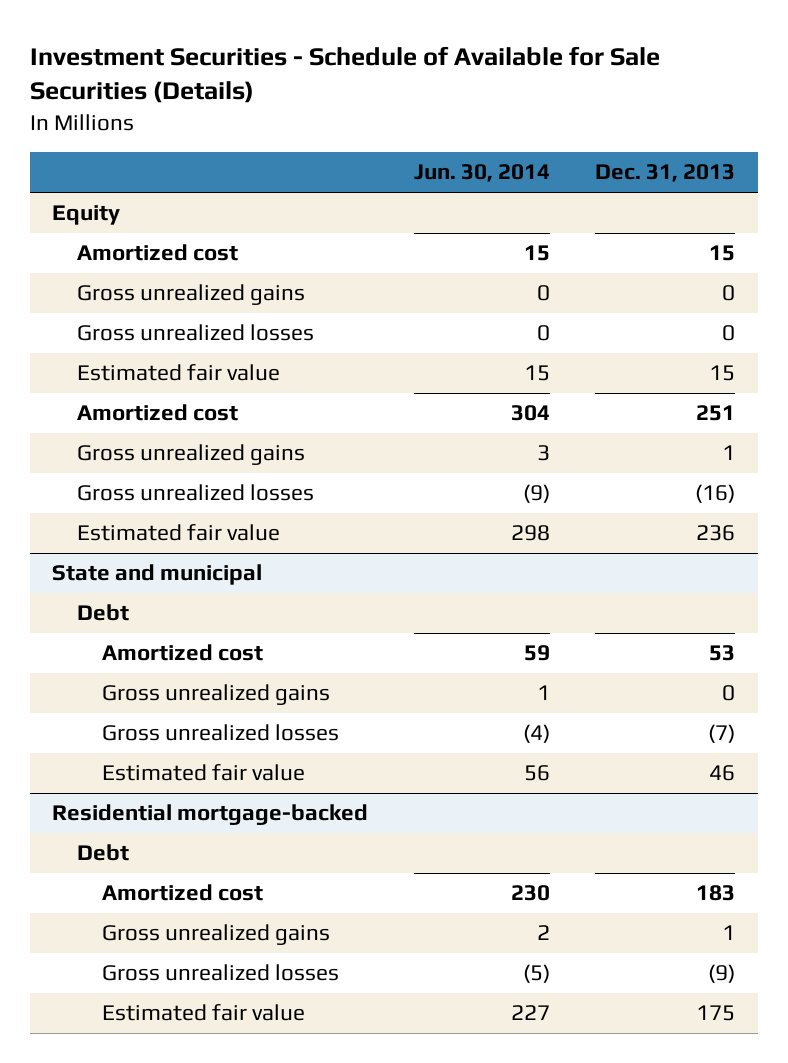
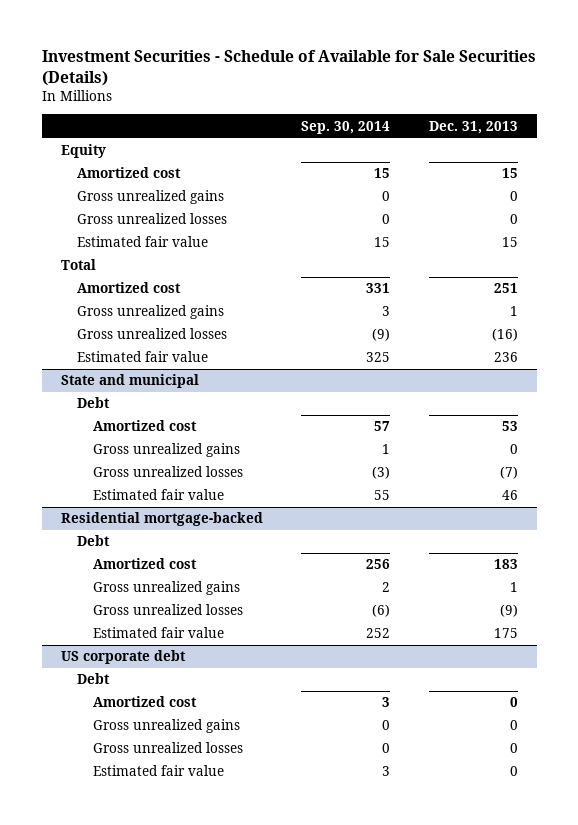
- | Jun. 30, 2014 | Dec. 31, 2013
+ | Sep. 30, 2014 | Dec. 31, 2013
+ Total
+ US corporate debt
+ Debt
+ Amortized cost | 3 | 0
+ Gross unrealized gains | 0 | 0
+ Gross unrealized losses | 0 | 0
+ Estimated fair value | 3 | 0

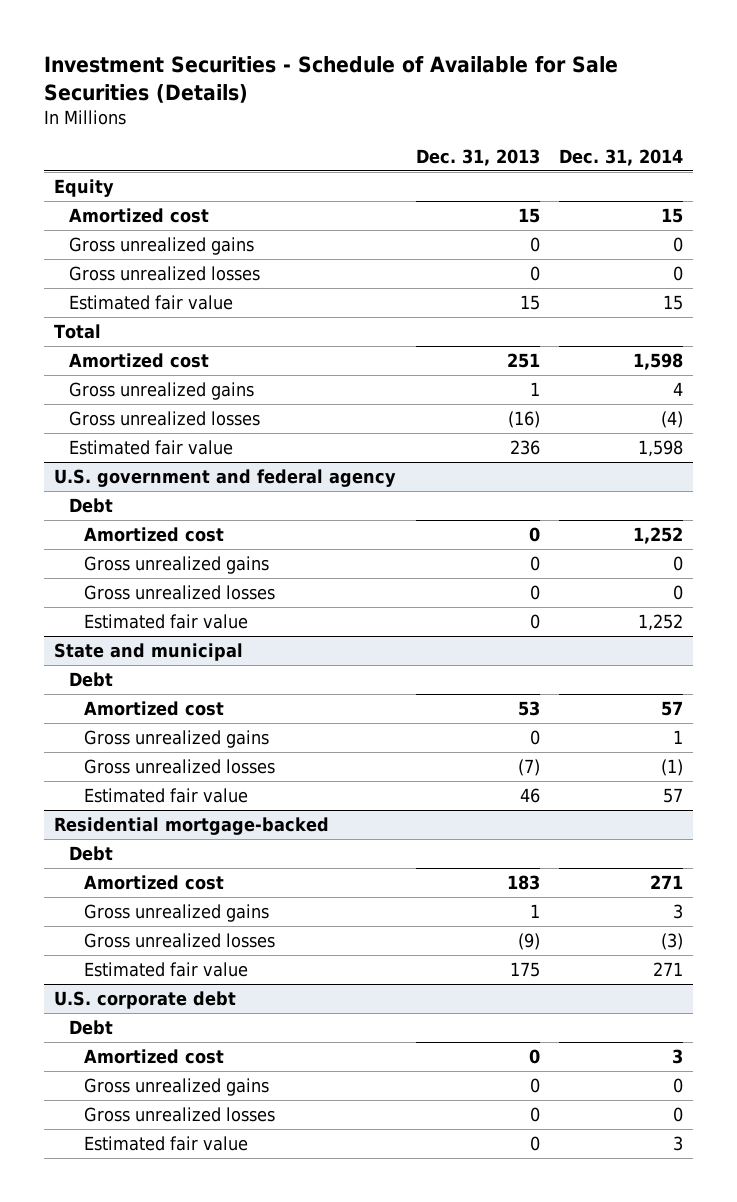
- | Sep. 30, 2014 | Dec. 31, 2013
+ | Dec. 31, 2013 | Dec. 31, 2014
+ U.S. government and federal agency
+ Debt
+ Amortized cost | 0 | 1,252
+ Gross unrealized gains | 0 | 0
+ Gross unrealized losses | 0 | 0
+ Estimated fair value | 0 | 1,252
- US corporate debt
+ U.S. corporate debt

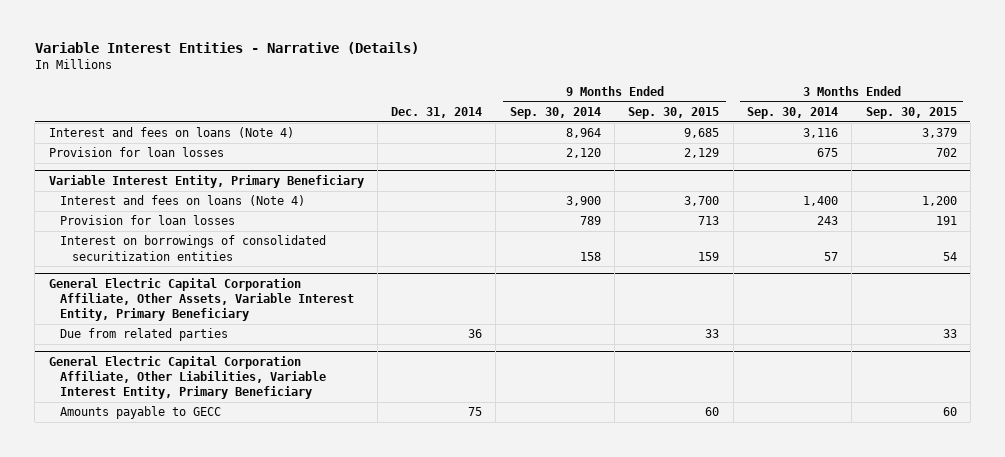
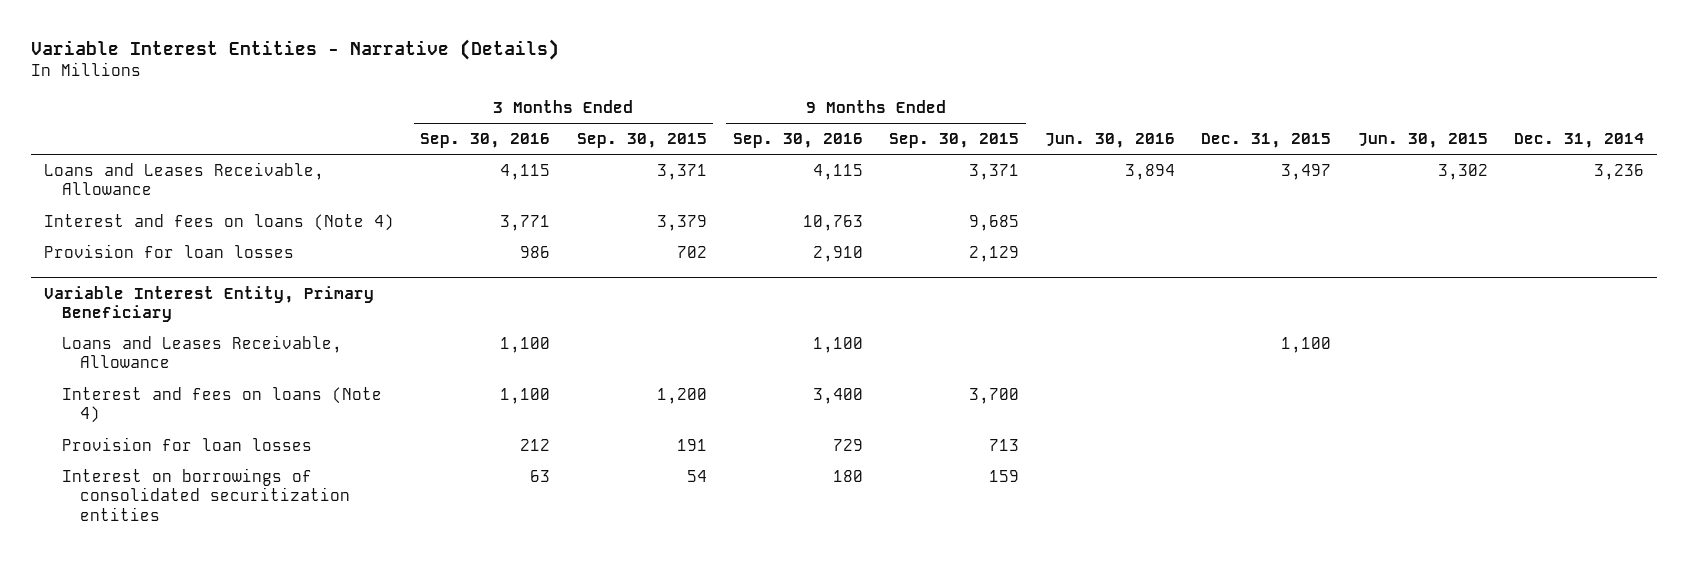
- | Dec. 31, 2014 | 9 Months Ended Sep. 30, 2014 | 9 Months Ended Sep. 30, 2015 | 3 Months Ended Sep. 30, 2014 | 3 Months Ended Sep. 30, 2015
+ | 3 Months Ended Sep. 30, 2016 | 3 Months Ended Sep. 30, 2015 | 9 Months Ended Sep. 30, 2016 | 9 Months Ended Sep. 30, 2015 | Jun. 30, 2016 | Dec. 31, 2015 | Jun. 30, 2015 | Dec. 31, 2014
+ Loans and Leases Receivable, Allowance | 4,115 | 3,371 | 4,115 | 3,371 | 3,894 | 3,497 | 3,302 | 3,236
@ Variable Interest Entity, Primary Beneficiary
+ Loans and Leases Receivable, Allowance | 1,100 | | 1,100 | | | 1,100 | |
- General Electric Capital Corporation Affiliate, Other Assets, Variable Interest Entity, Primary Beneficiary
- Due from related parties | 36 | | 33 | | 33
- General Electric Capital Corporation Affiliate, Other Liabilities, Variable Interest Entity, Primary Beneficiary
- Amounts payable to GECC | 75 | | 60 | | 60

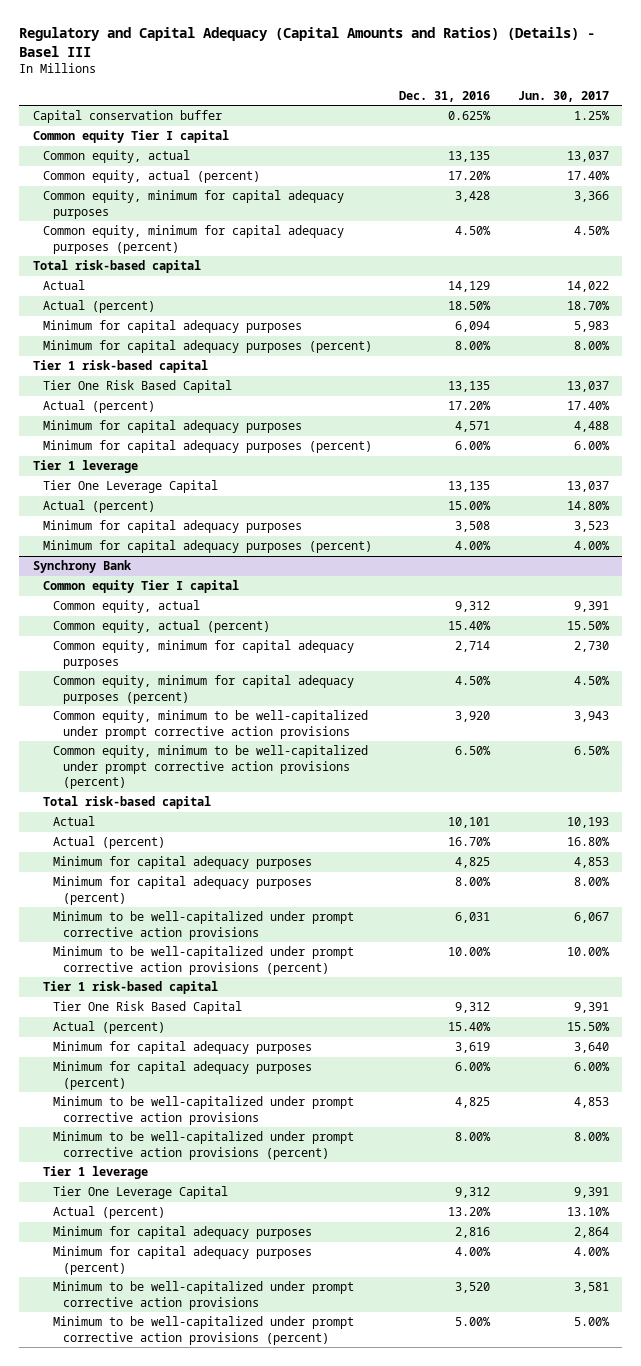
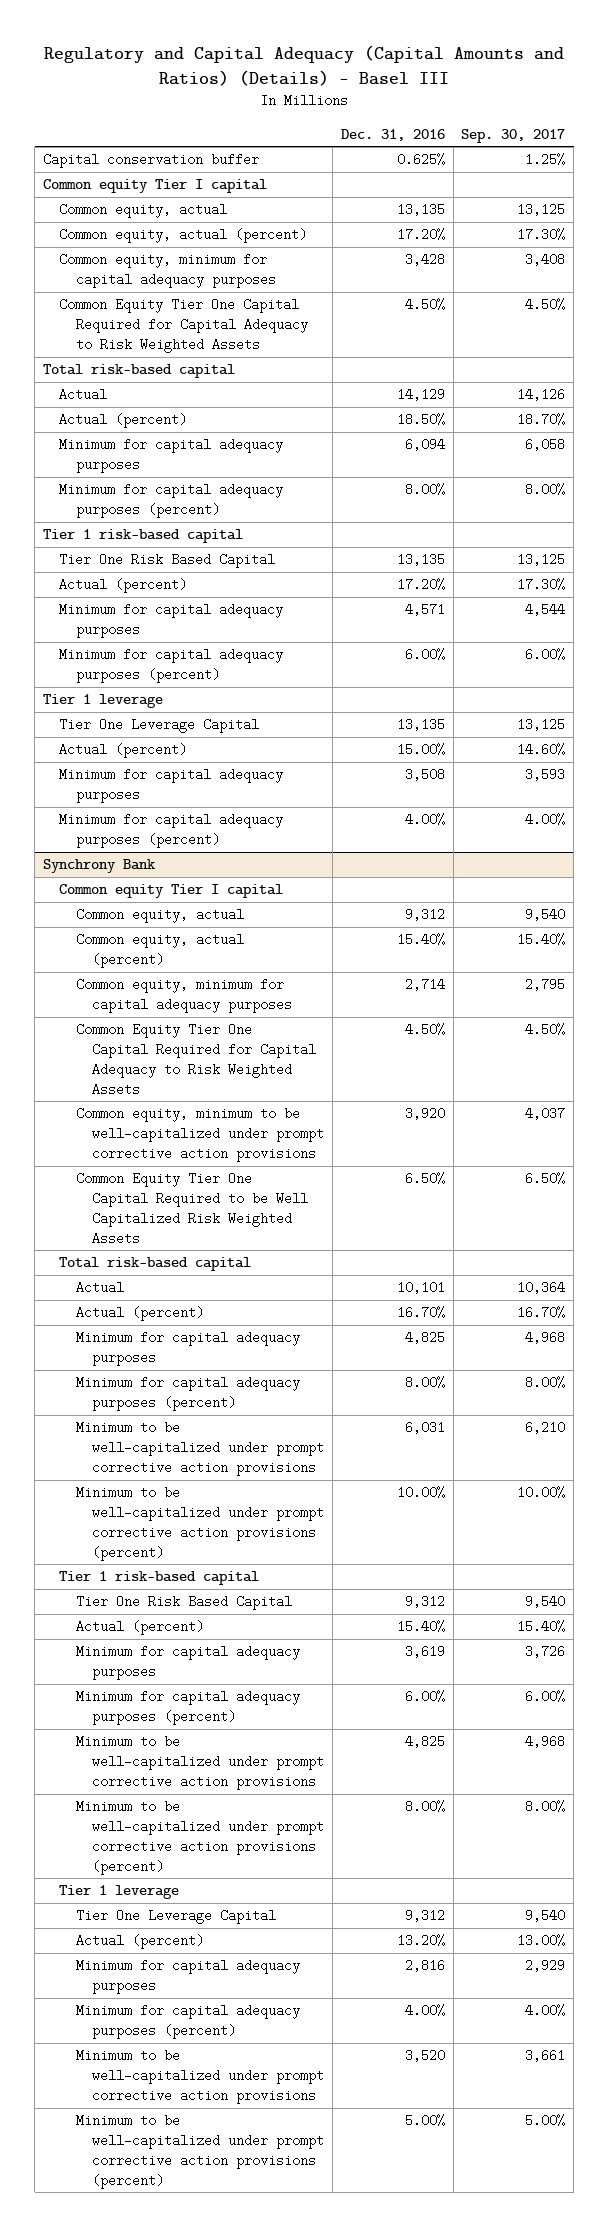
- | Dec. 31, 2016 | Jun. 30, 2017
+ | Dec. 31, 2016 | Sep. 30, 2017
- Common equity, minimum for capital adequacy purposes (percent) | 4.50% | 4.50%
+ Common Equity Tier One Capital Required for Capital Adequacy to Risk Weighted Assets | 4.50% | 4.50%
@ Synchrony Bank
- Common equity, minimum for capital adequacy purposes (percent) | 4.50% | 4.50%
+ Common Equity Tier One Capital Required for Capital Adequacy to Risk Weighted Assets | 4.50% | 4.50%
- Common equity, minimum to be well-capitalized under prompt corrective action provisions (percent) | 6.50% | 6.50%
+ Common Equity Tier One Capital Required to be Well Capitalized Risk Weighted Assets | 6.50% | 6.50%

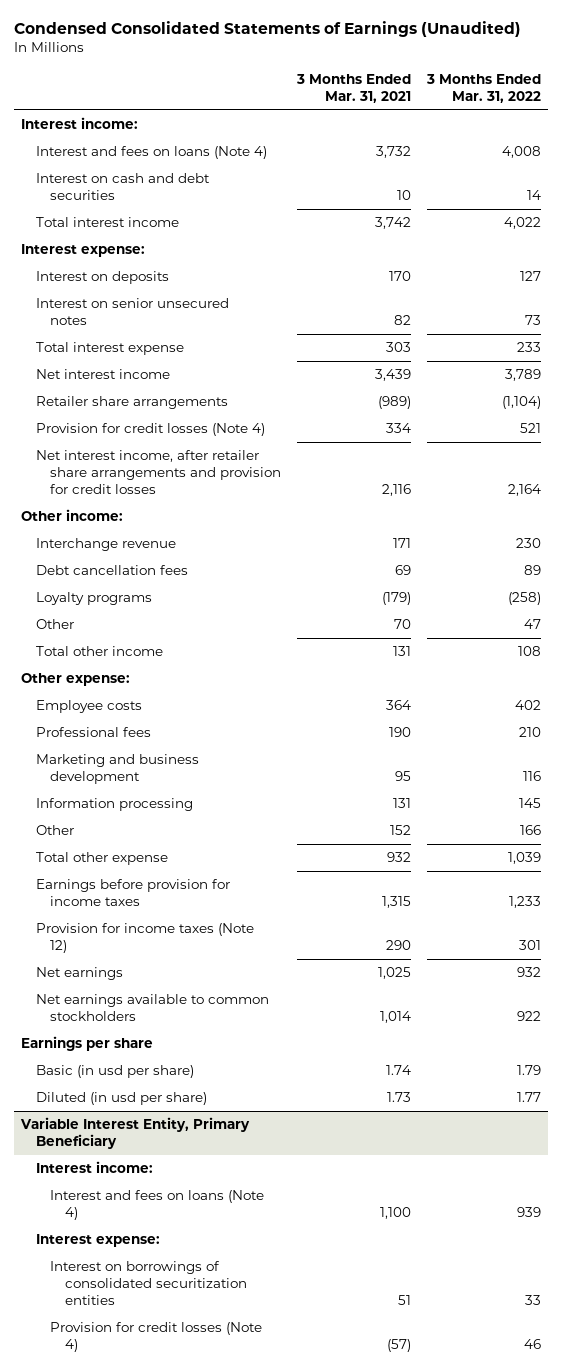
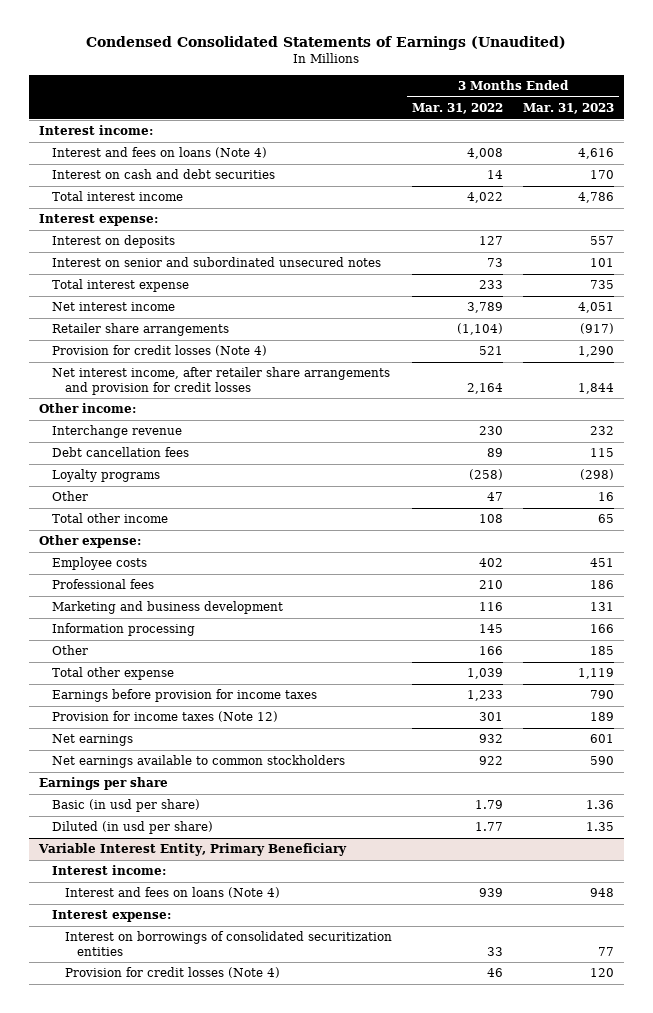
- | 3 Months Ended Mar. 31, 2021 | 3 Months Ended Mar. 31, 2022
+ | 3 Months Ended Mar. 31, 2022 | 3 Months Ended Mar. 31, 2023
- Interest on senior unsecured notes | 82 | 73
+ Interest on senior and subordinated unsecured notes | 73 | 101

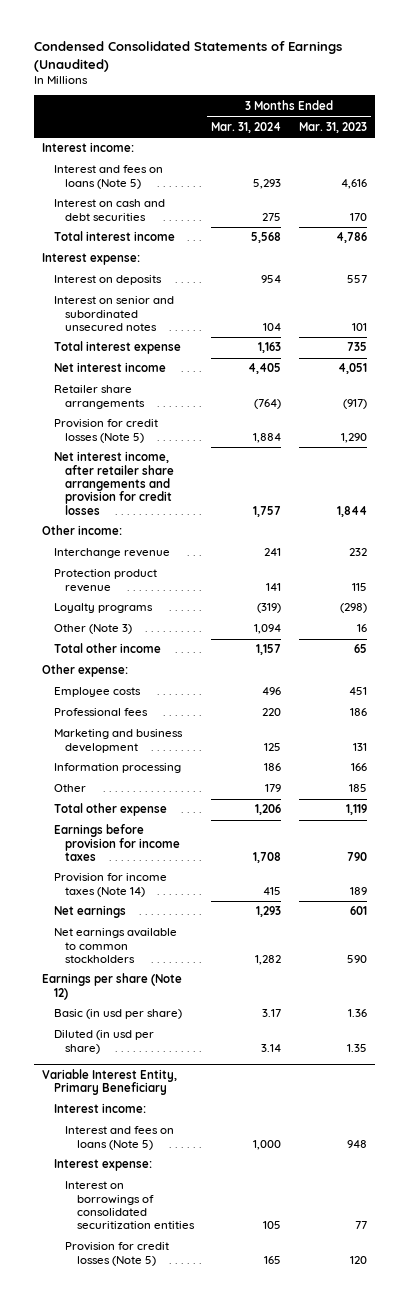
- | 3 Months Ended Mar. 31, 2022 | 3 Months Ended Mar. 31, 2023
+ | 3 Months Ended Mar. 31, 2024 | 3 Months Ended Mar. 31, 2023
- Interest and fees on loans (Note 4) | 4,008 | 4,616
+ Interest and fees on loans (Note 5) | 5,293 | 4,616
- Provision for credit losses (Note 4) | 521 | 1,290
+ Provision for credit losses (Note 5) | 1,884 | 1,290
- Debt cancellation fees | 89 | 115
+ Protection product revenue | 141 | 115
- Other | 47 | 16
+ Other (Note 3) | 1,094 | 16
- Provision for income taxes (Note 12) | 301 | 189
+ Provision for income taxes (Note 14) | 415 | 189
- Earnings per share
+ Earnings per share (Note 12)
@ Variable Interest Entity, Primary Beneficiary
- Interest and fees on loans (Note 4) | 939 | 948
+ Interest and fees on loans (Note 5) | 1,000 | 948
- Provision for credit losses (Note 4) | 46 | 120
+ Provision for credit losses (Note 5) | 165 | 120

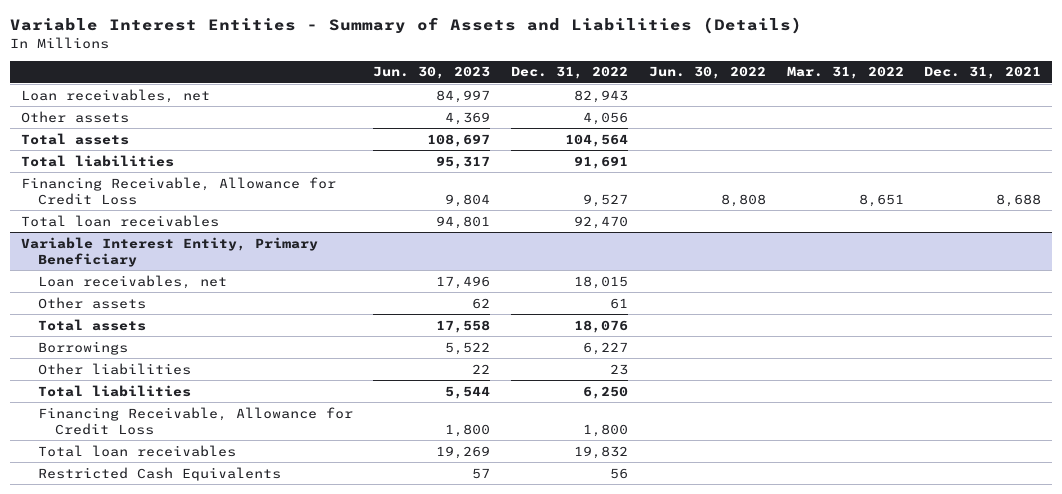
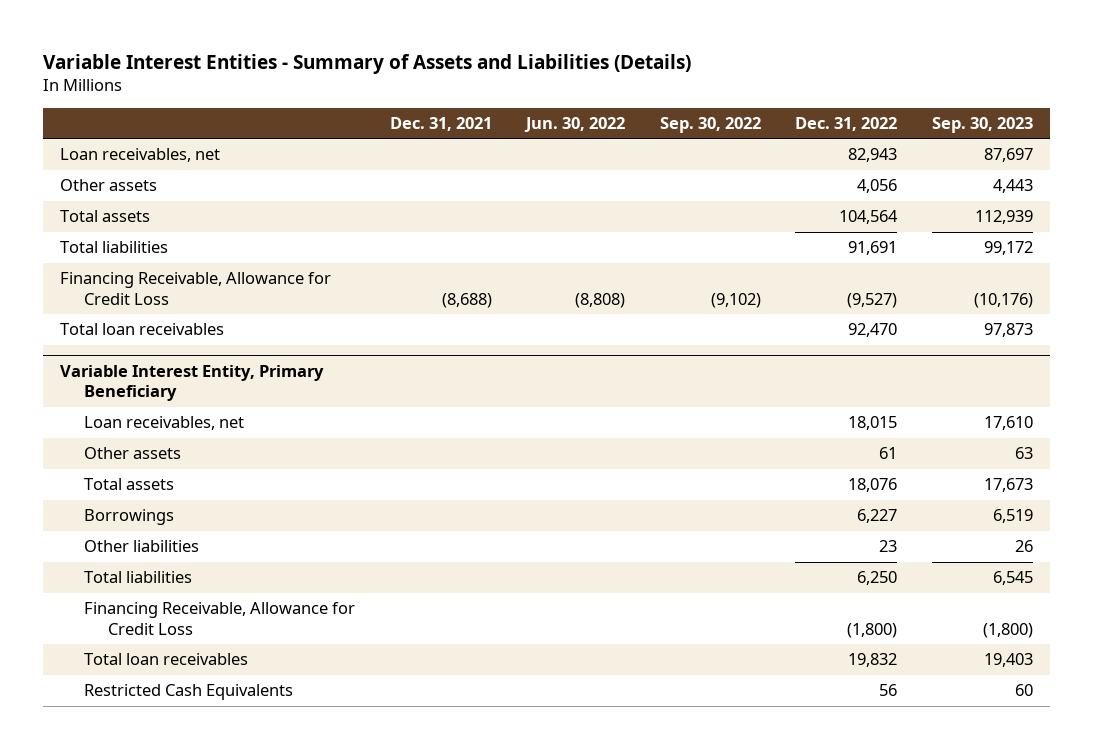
- | Jun. 30, 2023 | Dec. 31, 2022 | Jun. 30, 2022 | Mar. 31, 2022 | Dec. 31, 2021
+ | Dec. 31, 2021 | Jun. 30, 2022 | Sep. 30, 2022 | Dec. 31, 2022 | Sep. 30, 2023
- Financing Receivable, Allowance for Credit Loss | 9,804 | 9,527 | 8,808 | 8,651 | 8,688
+ Financing Receivable, Allowance for Credit Loss | (8,688) | (8,808) | (9,102) | (9,527) | (10,176)
@ Variable Interest Entity, Primary Beneficiary
- Financing Receivable, Allowance for Credit Loss | 1,800 | 1,800 | | |
+ Financing Receivable, Allowance for Credit Loss | | | | (1,800) | (1,800)

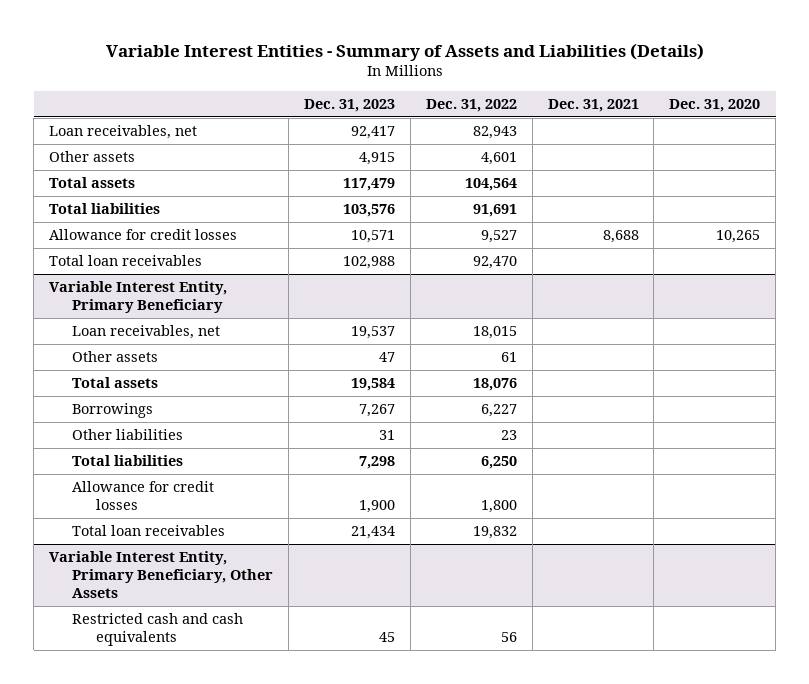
- | Dec. 31, 2021 | Jun. 30, 2022 | Sep. 30, 2022 | Dec. 31, 2022 | Sep. 30, 2023
+ | Dec. 31, 2023 | Dec. 31, 2022 | Dec. 31, 2021 | Dec. 31, 2020
- Other assets | | | | 4,056 | 4,443
+ Other assets | 4,915 | 4,601 | |
- Financing Receivable, Allowance for Credit Loss | (8,688) | (8,808) | (9,102) | (9,527) | (10,176)
+ Allowance for credit losses | 10,571 | 9,527 | 8,688 | 10,265
@ Variable Interest Entity, Primary Beneficiary
- Financing Receivable, Allowance for Credit Loss | | | | (1,800) | (1,800)
+ Allowance for credit losses | 1,900 | 1,800 | |
- Restricted Cash Equivalents | | | | 56 | 60
+ Variable Interest Entity, Primary Beneficiary, Other Assets
+ Restricted cash and cash equivalents | 45 | 56 | |

